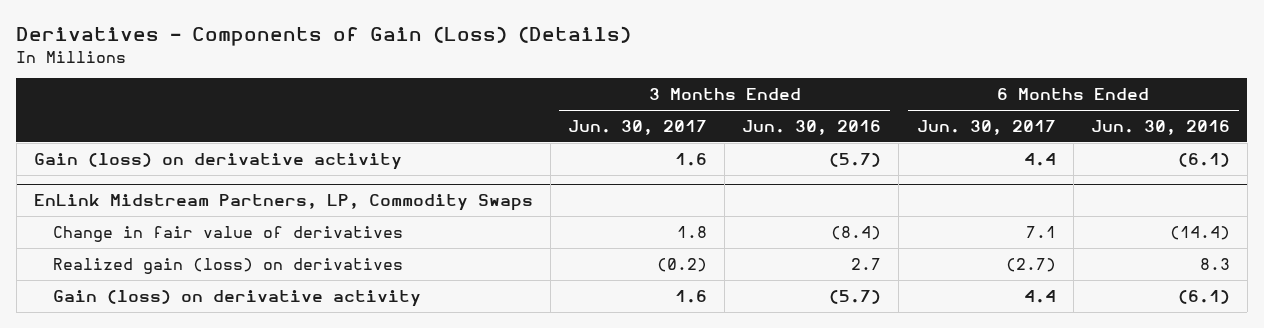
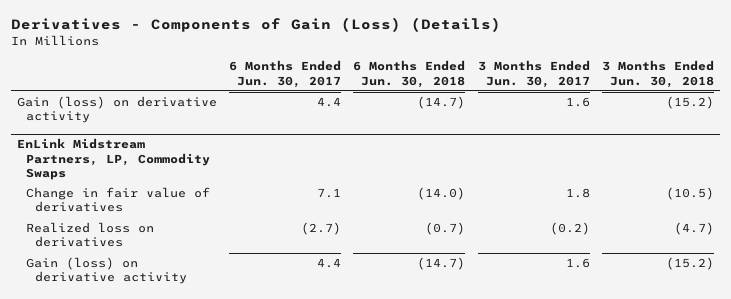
- | 3 Months Ended Jun. 30, 2017 | 3 Months Ended Jun. 30, 2016 | 6 Months Ended Jun. 30, 2017 | 6 Months Ended Jun. 30, 2016
+ | 6 Months Ended Jun. 30, 2017 | 6 Months Ended Jun. 30, 2018 | 3 Months Ended Jun. 30, 2017 | 3 Months Ended Jun. 30, 2018
@ EnLink Midstream Partners, LP, Commodity Swaps
- Realized gain (loss) on derivatives | (0.2) | 2.7 | (2.7) | 8.3
+ Realized loss on derivatives | (2.7) | (0.7) | (0.2) | (4.7)

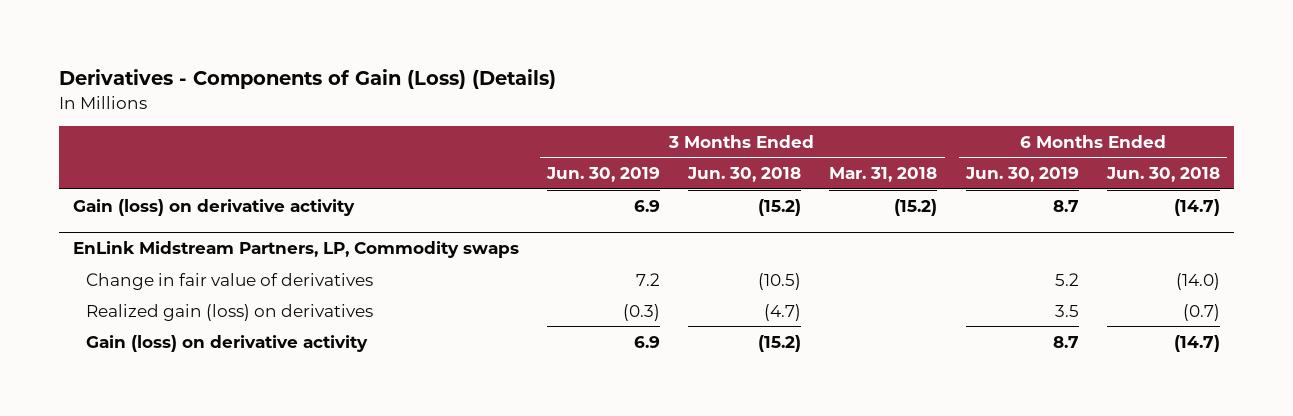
- | 6 Months Ended Jun. 30, 2017 | 6 Months Ended Jun. 30, 2018 | 3 Months Ended Jun. 30, 2017 | 3 Months Ended Jun. 30, 2018
+ | 3 Months Ended Jun. 30, 2019 | 3 Months Ended Jun. 30, 2018 | 3 Months Ended Mar. 31, 2018 | 6 Months Ended Jun. 30, 2019 | 6 Months Ended Jun. 30, 2018
- EnLink Midstream Partners, LP, Commodity Swaps
+ EnLink Midstream Partners, LP, Commodity swaps
- Realized loss on derivatives | (2.7) | (0.7) | (0.2) | (4.7)
+ Realized gain (loss) on derivatives | (0.3) | (4.7) | | 3.5 | (0.7)

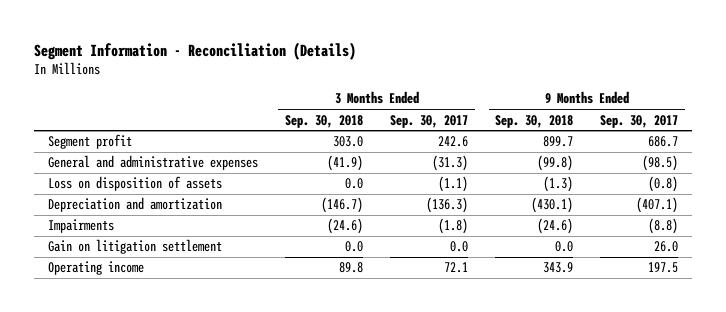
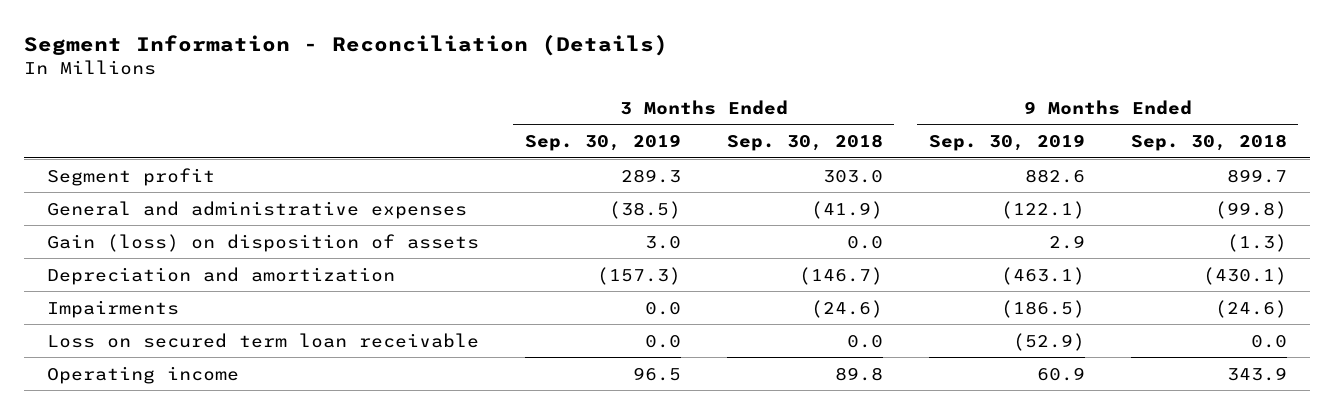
- | 3 Months Ended Sep. 30, 2018 | 3 Months Ended Sep. 30, 2017 | 9 Months Ended Sep. 30, 2018 | 9 Months Ended Sep. 30, 2017
+ | 3 Months Ended Sep. 30, 2019 | 3 Months Ended Sep. 30, 2018 | 9 Months Ended Sep. 30, 2019 | 9 Months Ended Sep. 30, 2018
- Loss on disposition of assets | 0.0 | (1.1) | (1.3) | (0.8)
+ Gain (loss) on disposition of assets | 3.0 | 0.0 | 2.9 | (1.3)
- Gain on litigation settlement | 0.0 | 0.0 | 0.0 | 26.0
+ Loss on secured term loan receivable | 0.0 | 0.0 | (52.9) | 0.0

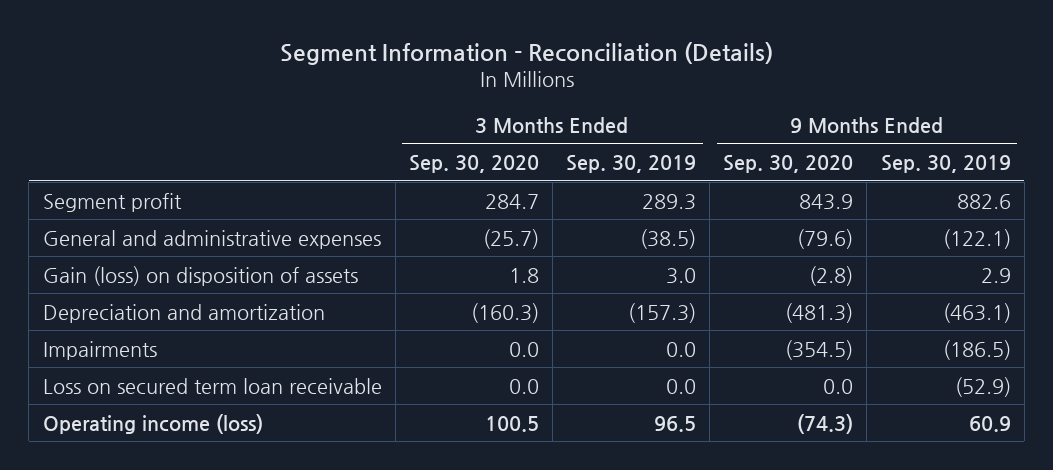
- | 3 Months Ended Sep. 30, 2019 | 3 Months Ended Sep. 30, 2018 | 9 Months Ended Sep. 30, 2019 | 9 Months Ended Sep. 30, 2018
+ | 3 Months Ended Sep. 30, 2020 | 3 Months Ended Sep. 30, 2019 | 9 Months Ended Sep. 30, 2020 | 9 Months Ended Sep. 30, 2019
- Operating income | 96.5 | 89.8 | 60.9 | 343.9
+ Operating income (loss) | 100.5 | 96.5 | (74.3) | 60.9

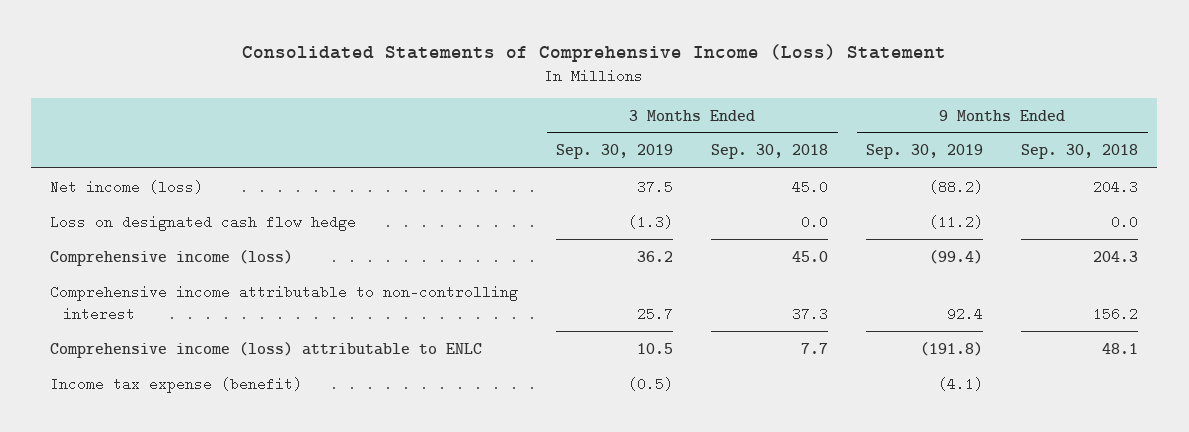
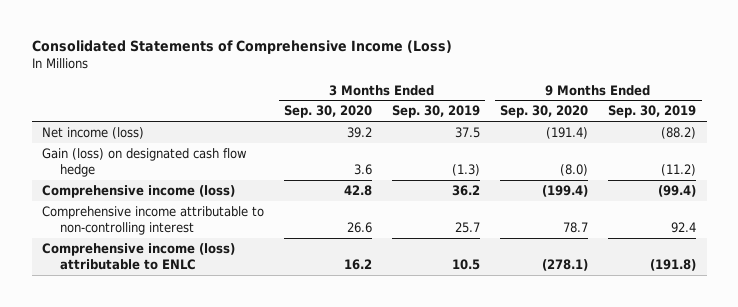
- Consolidated Statements of Comprehensive Income (Loss) Statement
+ Consolidated Statements of Comprehensive Income (Loss)
- | 3 Months Ended Sep. 30, 2019 | 3 Months Ended Sep. 30, 2018 | 9 Months Ended Sep. 30, 2019 | 9 Months Ended Sep. 30, 2018
+ | 3 Months Ended Sep. 30, 2020 | 3 Months Ended Sep. 30, 2019 | 9 Months Ended Sep. 30, 2020 | 9 Months Ended Sep. 30, 2019
- Loss on designated cash flow hedge | (1.3) | 0.0 | (11.2) | 0.0
+ Gain (loss) on designated cash flow hedge | 3.6 | (1.3) | (8.0) | (11.2)
- Income tax expense (benefit) | (0.5) | | (4.1) |

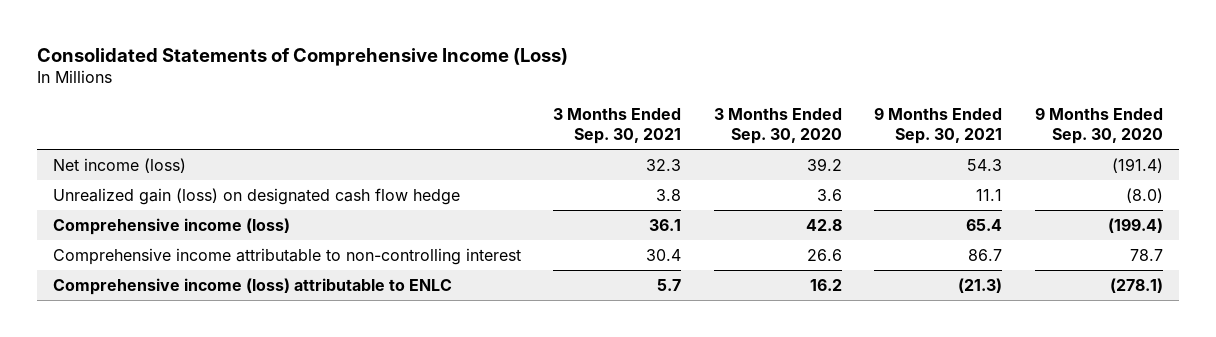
- | 3 Months Ended Sep. 30, 2020 | 3 Months Ended Sep. 30, 2019 | 9 Months Ended Sep. 30, 2020 | 9 Months Ended Sep. 30, 2019
+ | 3 Months Ended Sep. 30, 2021 | 3 Months Ended Sep. 30, 2020 | 9 Months Ended Sep. 30, 2021 | 9 Months Ended Sep. 30, 2020
- Gain (loss) on designated cash flow hedge | 3.6 | (1.3) | (8.0) | (11.2)
+ Unrealized gain (loss) on designated cash flow hedge | 3.8 | 3.6 | 11.1 | (8.0)

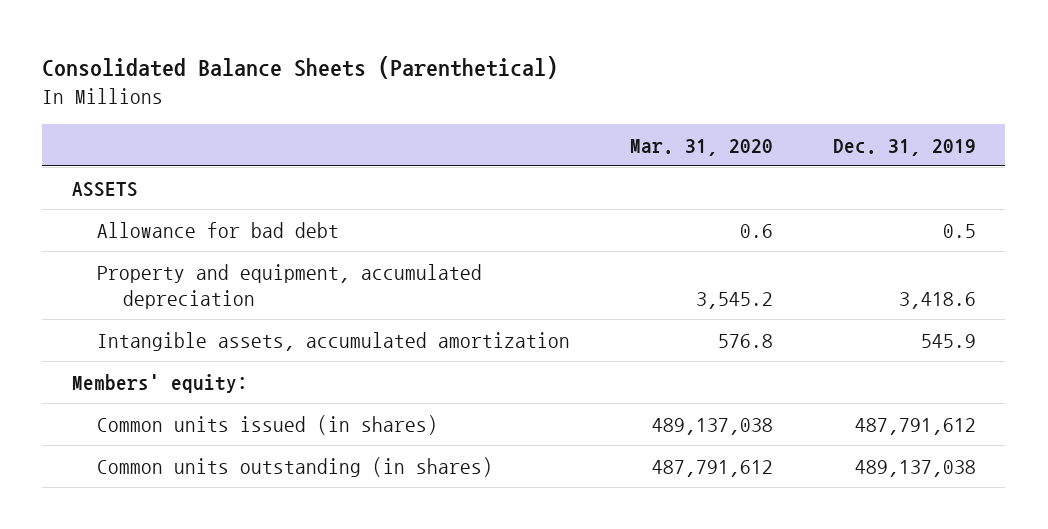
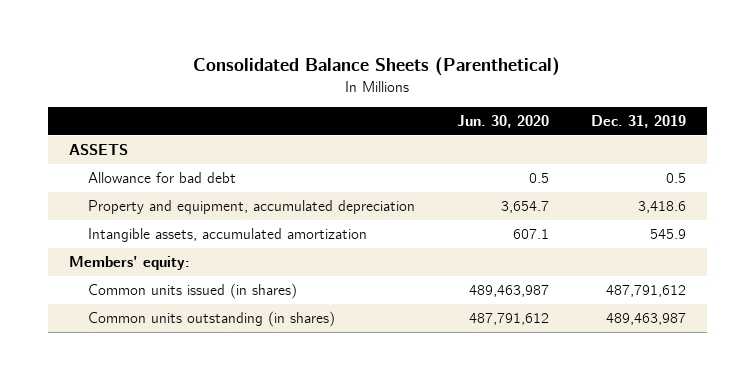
- | Mar. 31, 2020 | Dec. 31, 2019
+ | Jun. 30, 2020 | Dec. 31, 2019
- Common units outstanding (in shares) | 487,791,612 | 489,137,038
+ Common units outstanding (in shares) | 487,791,612 | 489,463,987

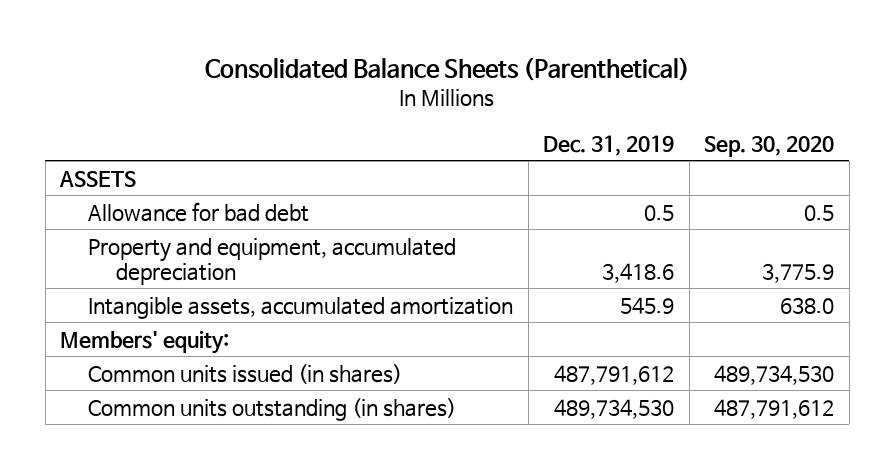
- | Jun. 30, 2020 | Dec. 31, 2019
+ | Dec. 31, 2019 | Sep. 30, 2020
- Common units outstanding (in shares) | 487,791,612 | 489,463,987
+ Common units outstanding (in shares) | 489,734,530 | 487,791,612

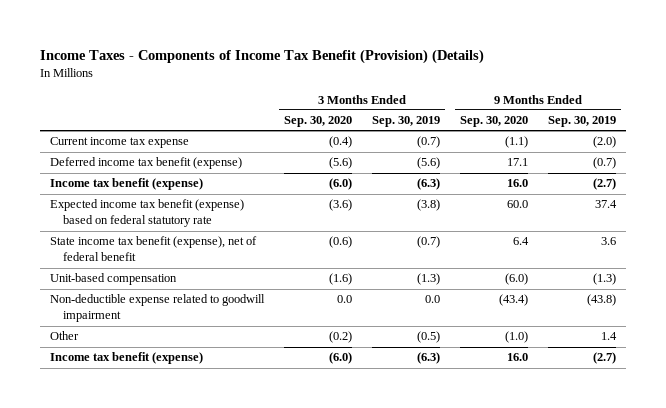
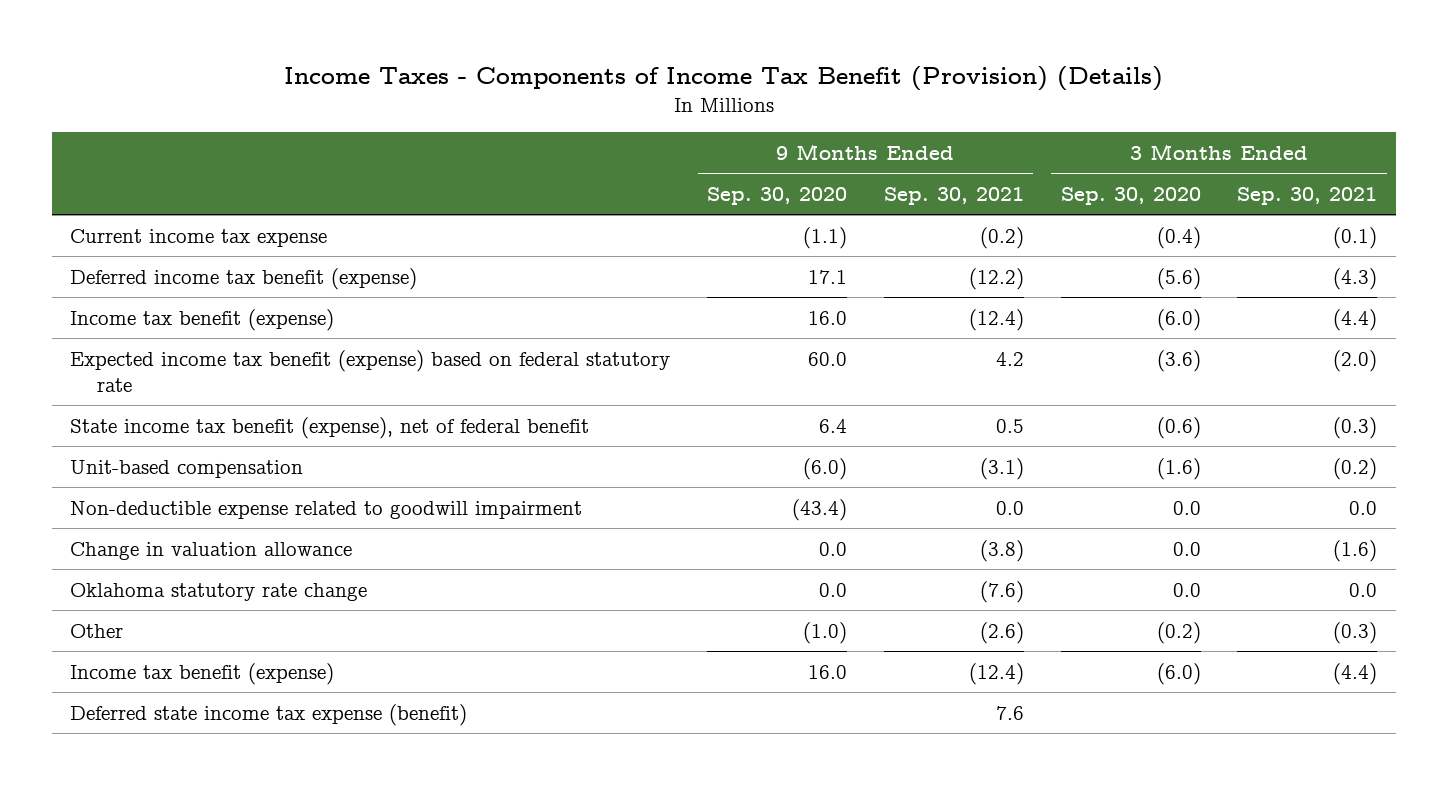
- | 3 Months Ended Sep. 30, 2020 | 3 Months Ended Sep. 30, 2019 | 9 Months Ended Sep. 30, 2020 | 9 Months Ended Sep. 30, 2019
+ | 9 Months Ended Sep. 30, 2020 | 9 Months Ended Sep. 30, 2021 | 3 Months Ended Sep. 30, 2020 | 3 Months Ended Sep. 30, 2021
+ Change in valuation allowance | 0.0 | (3.8) | 0.0 | (1.6)
+ Oklahoma statutory rate change | 0.0 | (7.6) | 0.0 | 0.0
+ Deferred state income tax expense (benefit) | | 7.6 | |

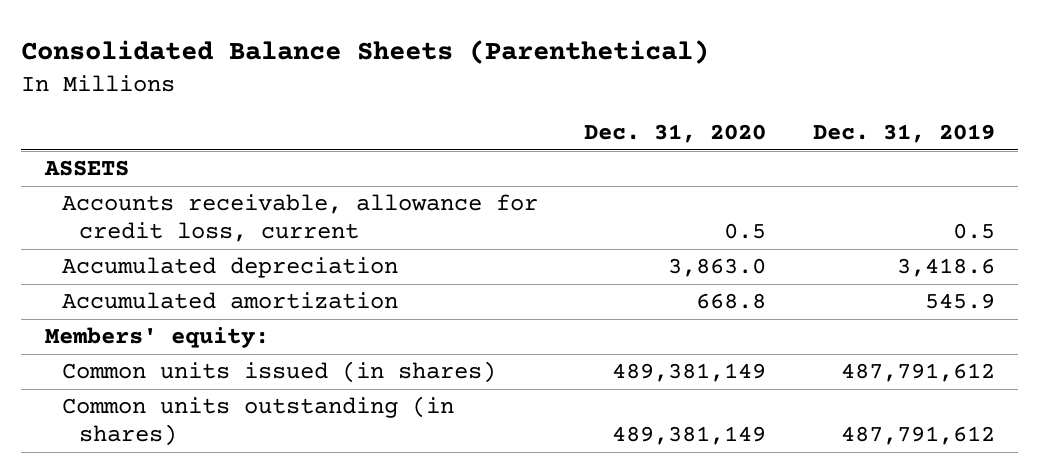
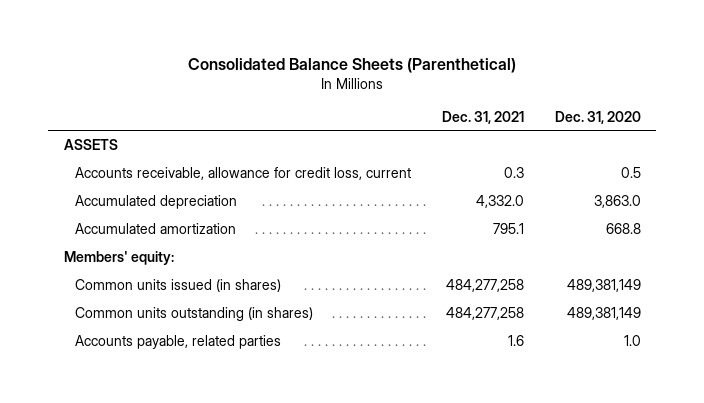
- | Dec. 31, 2020 | Dec. 31, 2019
+ | Dec. 31, 2021 | Dec. 31, 2020
+ Accounts payable, related parties | 1.6 | 1.0

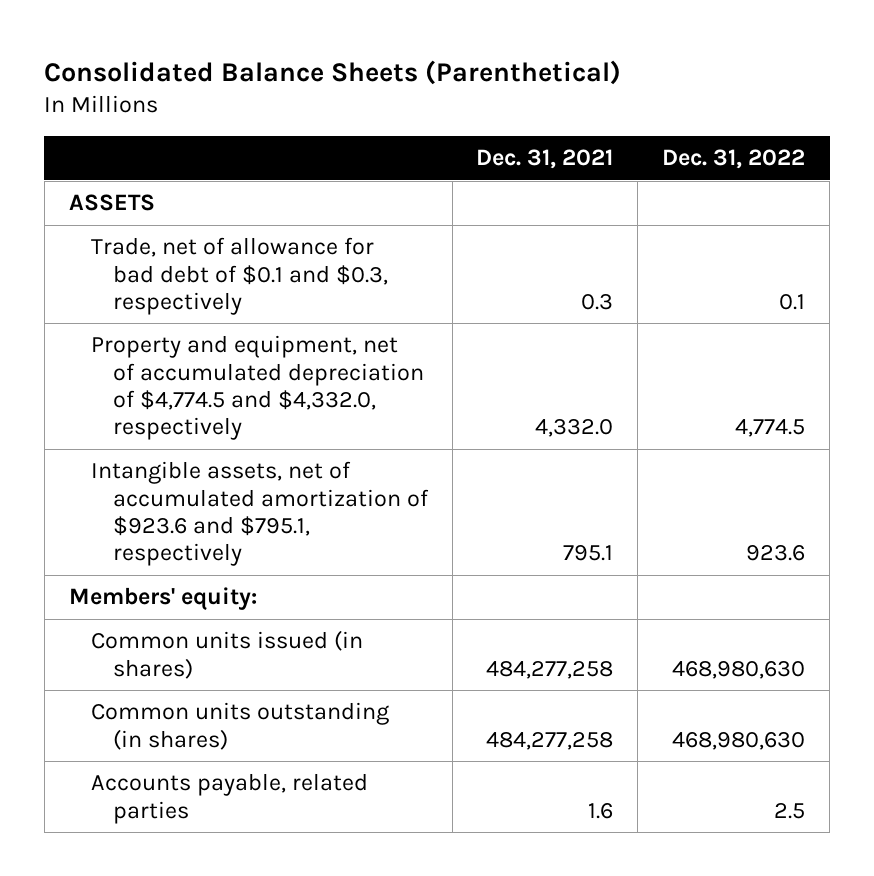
- | Dec. 31, 2021 | Dec. 31, 2020
+ | Dec. 31, 2021 | Dec. 31, 2022
- Accounts receivable, allowance for credit loss, current | 0.3 | 0.5
- Accumulated depreciation | 4,332.0 | 3,863.0
- Accumulated amortization | 795.1 | 668.8
+ Trade, net of allowance for bad debt of $0.1 and $0.3, respectively | 0.3 | 0.1
+ Property and equipment, net of accumulated depreciation of $4,774.5 and $4,332.0, respectively | 4,332.0 | 4,774.5
+ Intangible assets, net of accumulated amortization of $923.6 and $795.1, respectively | 795.1 | 923.6

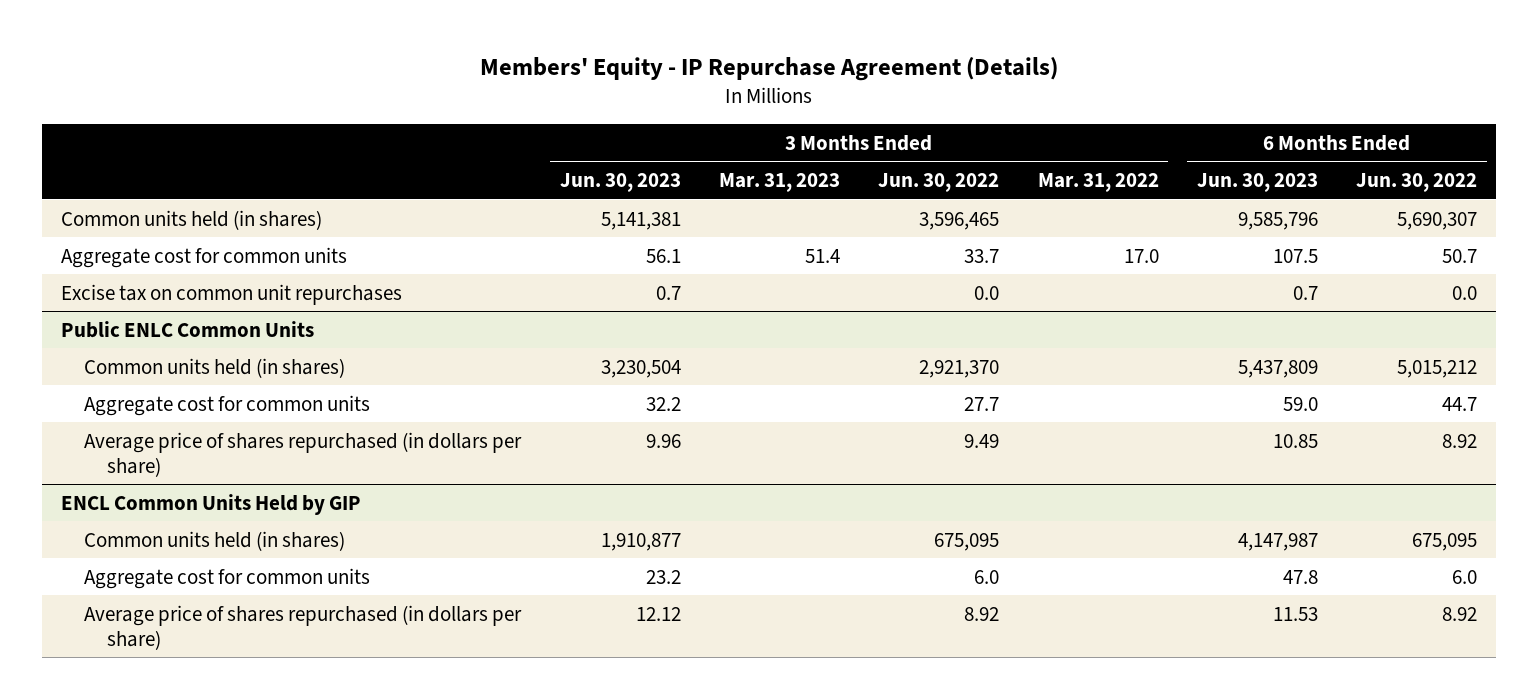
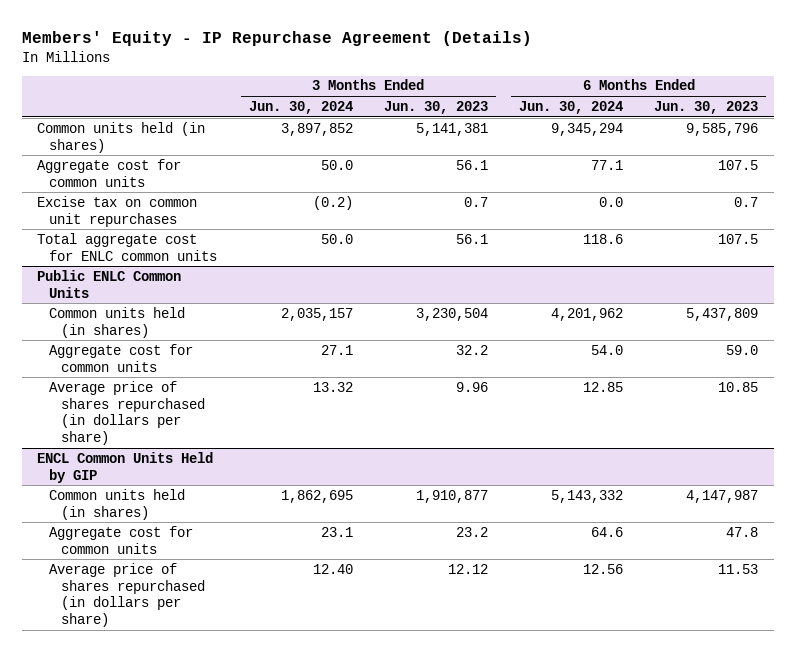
- | 3 Months Ended Jun. 30, 2023 | 3 Months Ended Mar. 31, 2023 | 3 Months Ended Jun. 30, 2022 | 3 Months Ended Mar. 31, 2022 | 6 Months Ended Jun. 30, 2023 | 6 Months Ended Jun. 30, 2022
+ | 3 Months Ended Jun. 30, 2024 | 3 Months Ended Jun. 30, 2023 | 6 Months Ended Jun. 30, 2024 | 6 Months Ended Jun. 30, 2023
+ Total aggregate cost for ENLC common units | 50.0 | 56.1 | 118.6 | 107.5

